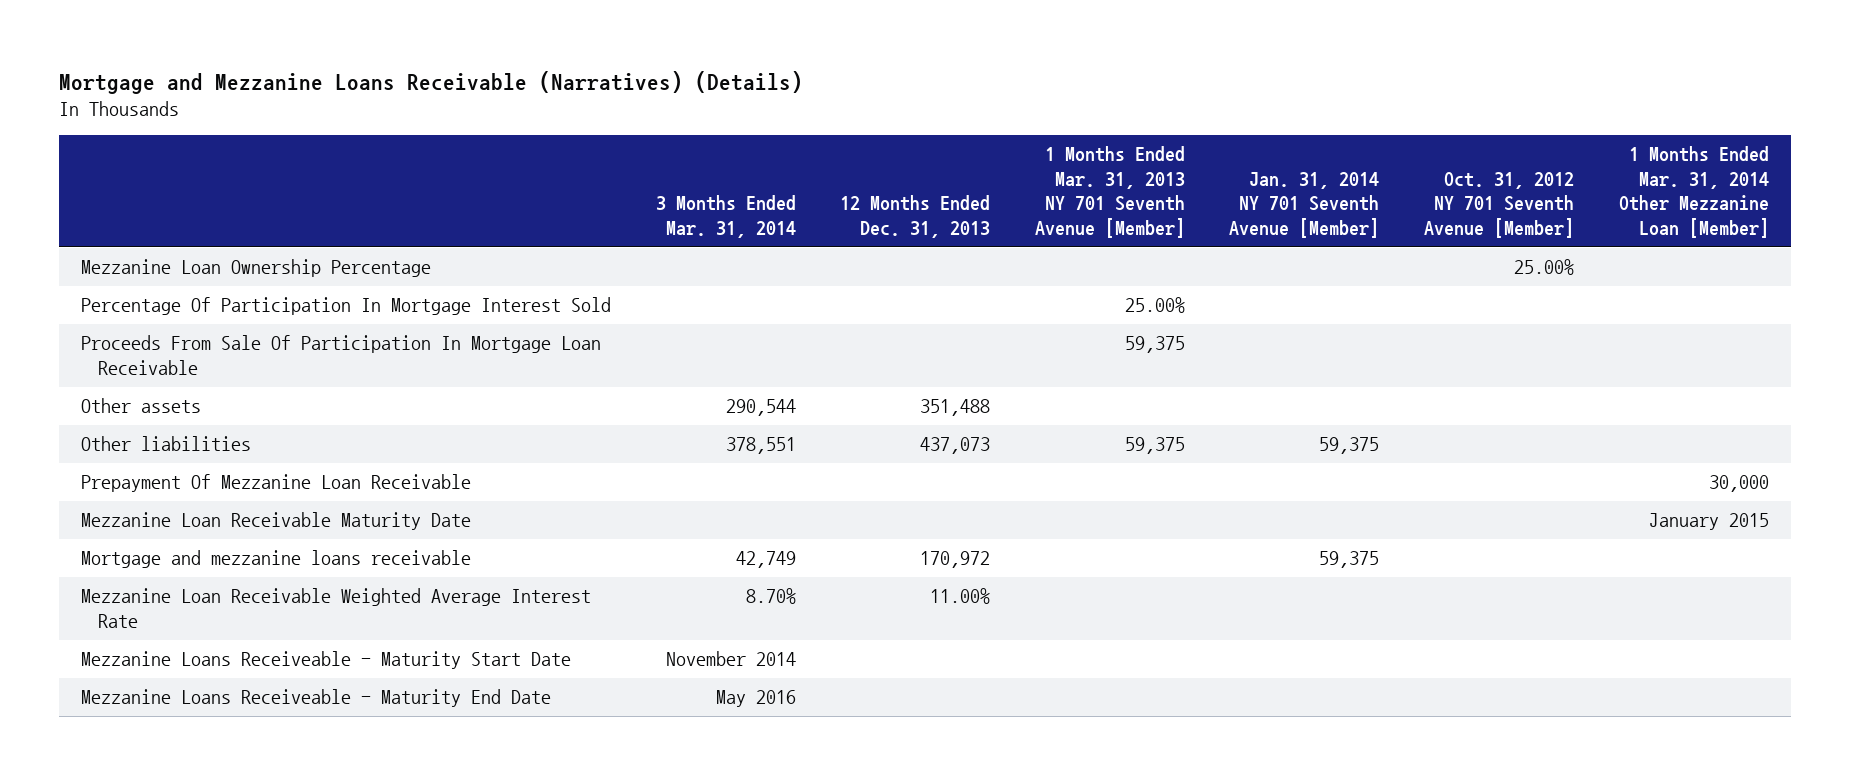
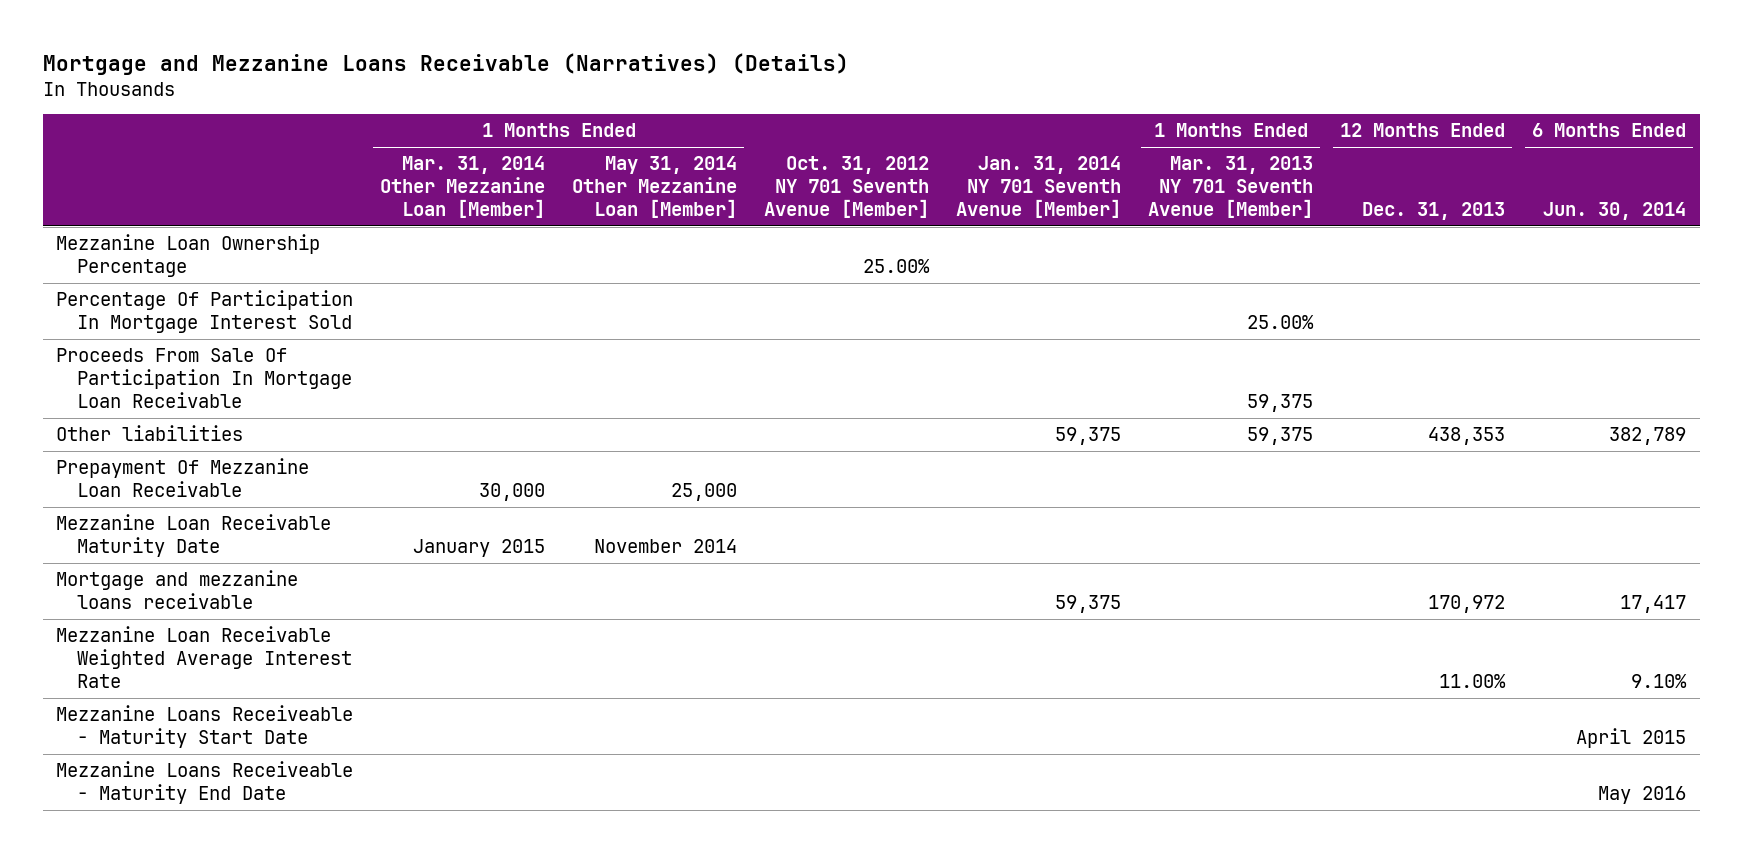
- | 3 Months Ended Mar. 31, 2014 | 12 Months Ended Dec. 31, 2013 | 1 Months Ended Mar. 31, 2013 NY 701 Seventh Avenue [Member] | Jan. 31, 2014 NY 701 Seventh Avenue [Member] | Oct. 31, 2012 NY 701 Seventh Avenue [Member] | 1 Months Ended Mar. 31, 2014 Other Mezzanine Loan [Member]
+ | 1 Months Ended Mar. 31, 2014 Other Mezzanine Loan [Member] | 1 Months Ended May 31, 2014 Other Mezzanine Loan [Member] | Oct. 31, 2012 NY 701 Seventh Avenue [Member] | Jan. 31, 2014 NY 701 Seventh Avenue [Member] | 1 Months Ended Mar. 31, 2013 NY 701 Seventh Avenue [Member] | 12 Months Ended Dec. 31, 2013 | 6 Months Ended Jun. 30, 2014
- Other assets | 290,544 | 351,488 | | | |
- Other liabilities | 378,551 | 437,073 | 59,375 | 59,375 | |
+ Other liabilities | | | | 59,375 | 59,375 | 438,353 | 382,789

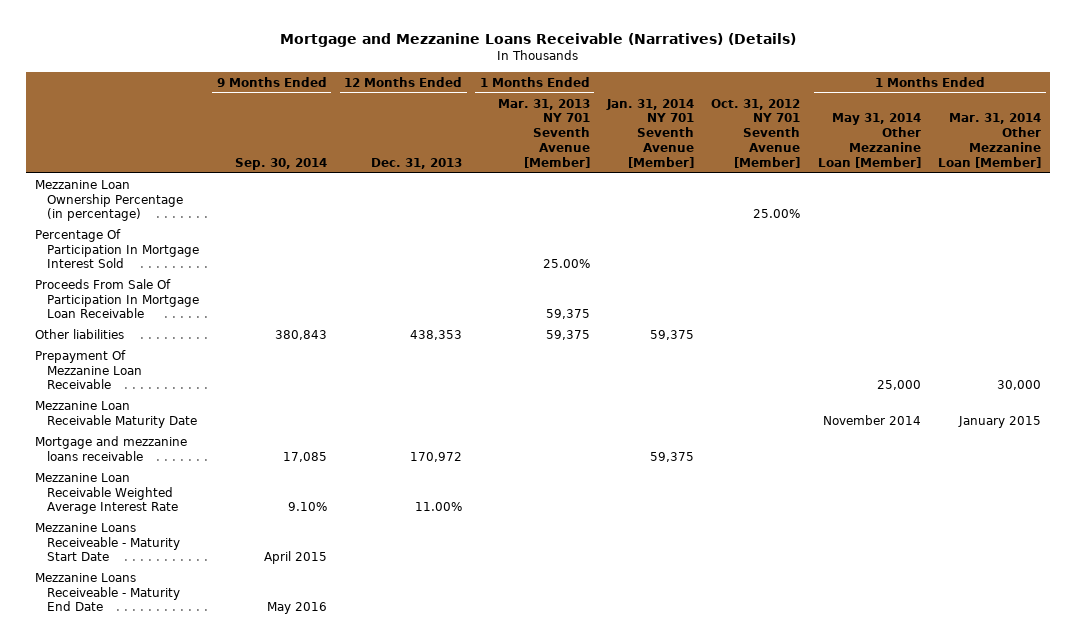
- | 1 Months Ended Mar. 31, 2014 Other Mezzanine Loan [Member] | 1 Months Ended May 31, 2014 Other Mezzanine Loan [Member] | Oct. 31, 2012 NY 701 Seventh Avenue [Member] | Jan. 31, 2014 NY 701 Seventh Avenue [Member] | 1 Months Ended Mar. 31, 2013 NY 701 Seventh Avenue [Member] | 12 Months Ended Dec. 31, 2013 | 6 Months Ended Jun. 30, 2014
+ | 9 Months Ended Sep. 30, 2014 | 12 Months Ended Dec. 31, 2013 | 1 Months Ended Mar. 31, 2013 NY 701 Seventh Avenue [Member] | Jan. 31, 2014 NY 701 Seventh Avenue [Member] | Oct. 31, 2012 NY 701 Seventh Avenue [Member] | 1 Months Ended May 31, 2014 Other Mezzanine Loan [Member] | 1 Months Ended Mar. 31, 2014 Other Mezzanine Loan [Member]
- Mezzanine Loan Ownership Percentage | | | 25.00% | | | |
+ Mezzanine Loan Ownership Percentage (in percentage) | | | | | 25.00% | |

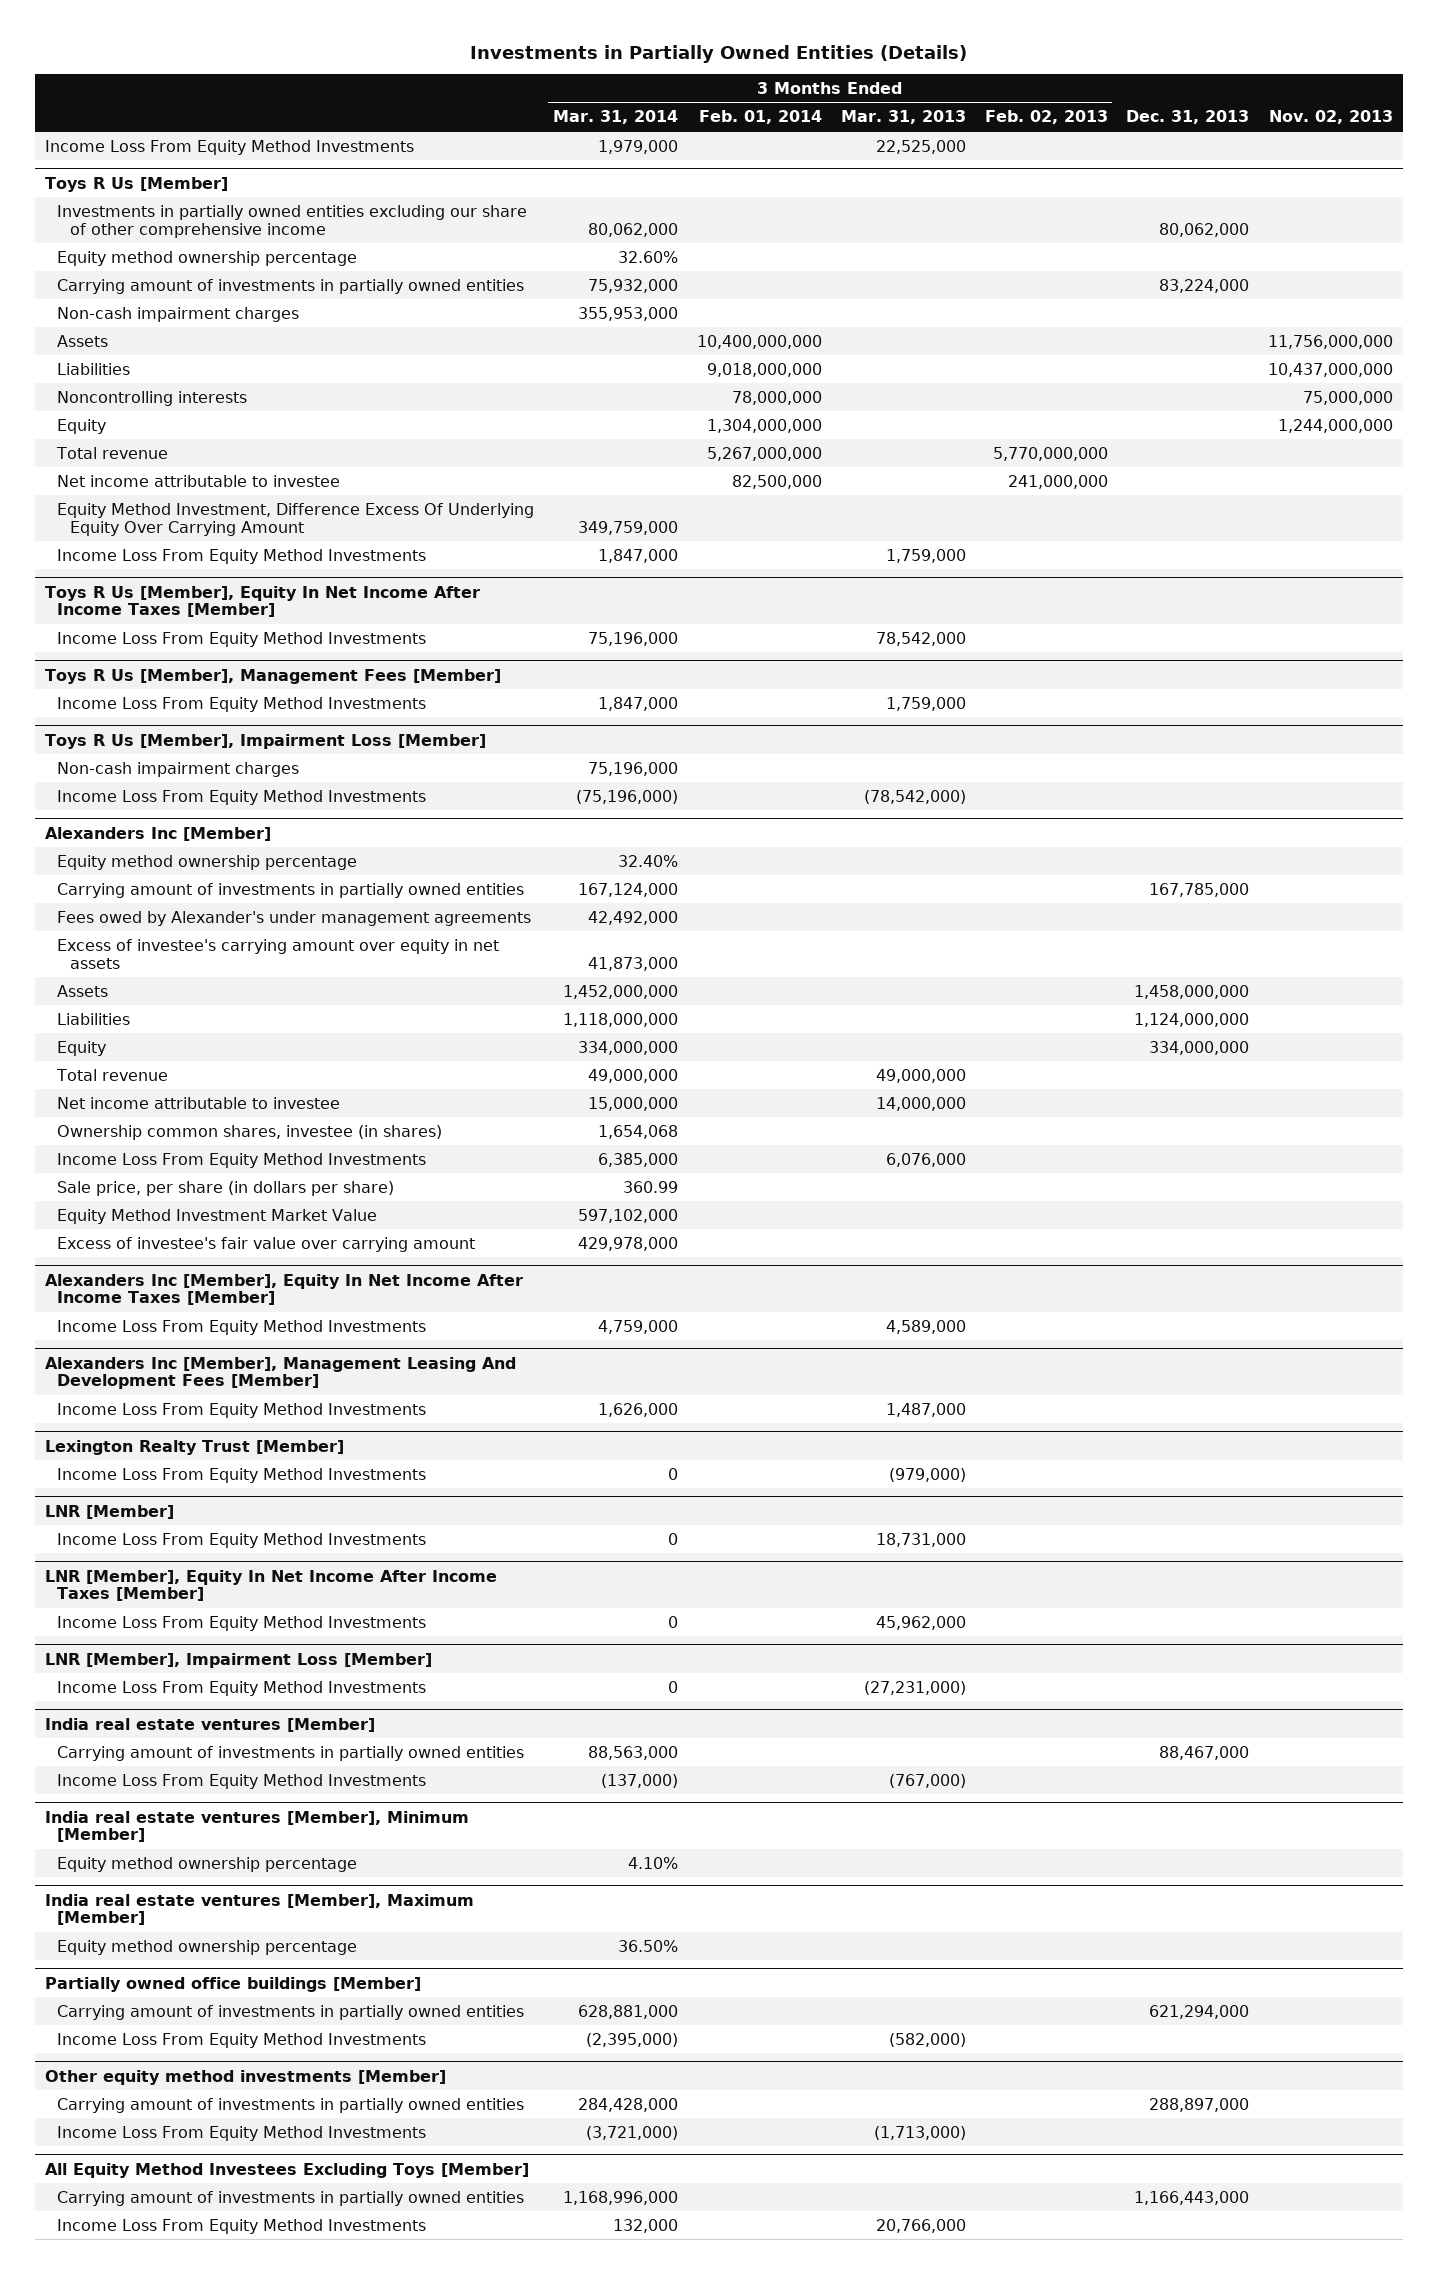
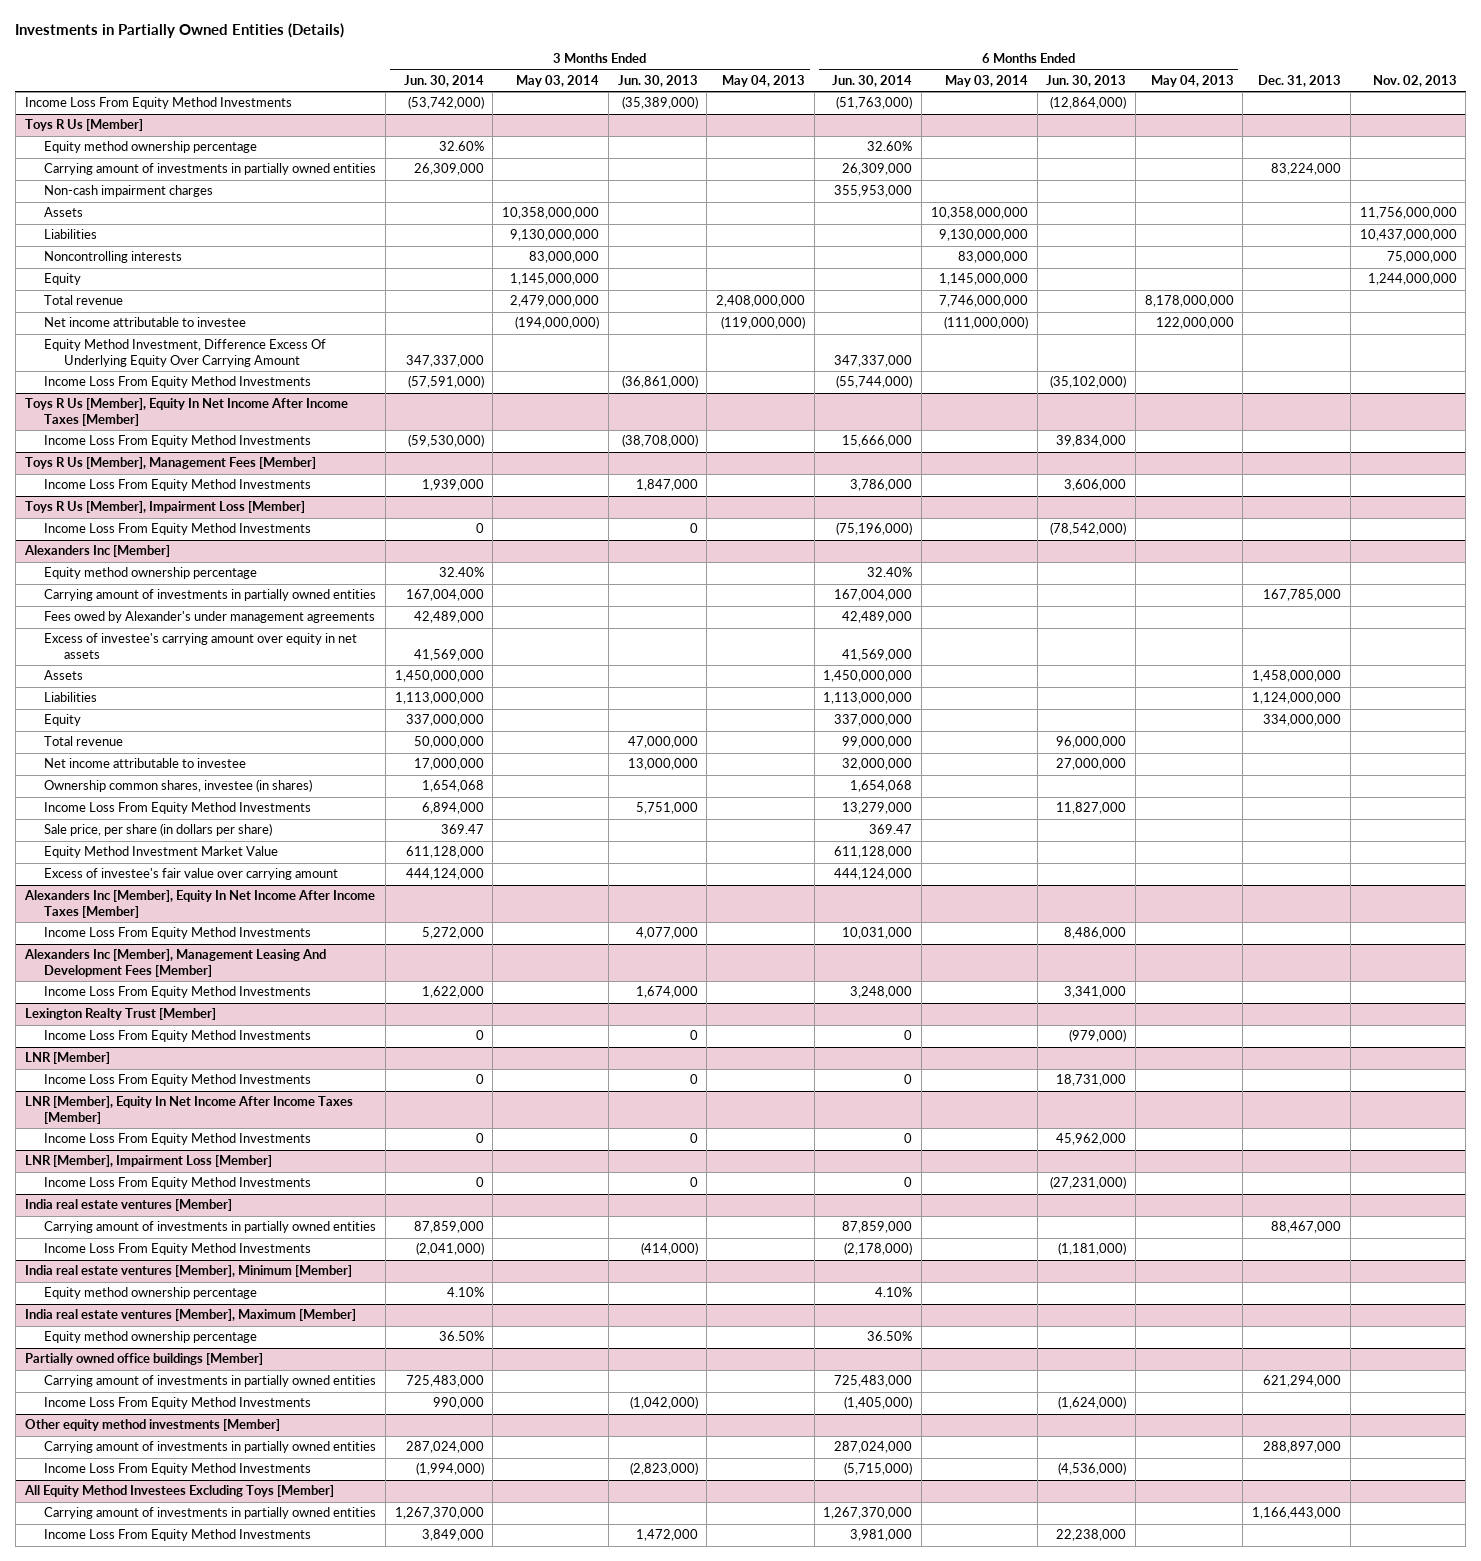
- | 3 Months Ended Mar. 31, 2014 | 3 Months Ended Feb. 01, 2014 | 3 Months Ended Mar. 31, 2013 | 3 Months Ended Feb. 02, 2013 | Dec. 31, 2013 | Nov. 02, 2013
+ | 3 Months Ended Jun. 30, 2014 | 3 Months Ended May 03, 2014 | 3 Months Ended Jun. 30, 2013 | 3 Months Ended May 04, 2013 | 6 Months Ended Jun. 30, 2014 | 6 Months Ended May 03, 2014 | 6 Months Ended Jun. 30, 2013 | 6 Months Ended May 04, 2013 | Dec. 31, 2013 | Nov. 02, 2013
@ Toys R Us [Member]
- Investments in partially owned entities excluding our share of other comprehensive income | 80,062,000 | | | | 80,062,000 |
@ Toys R Us [Member], Impairment Loss [Member]
- Non-cash impairment charges | 75,196,000 | | | | |

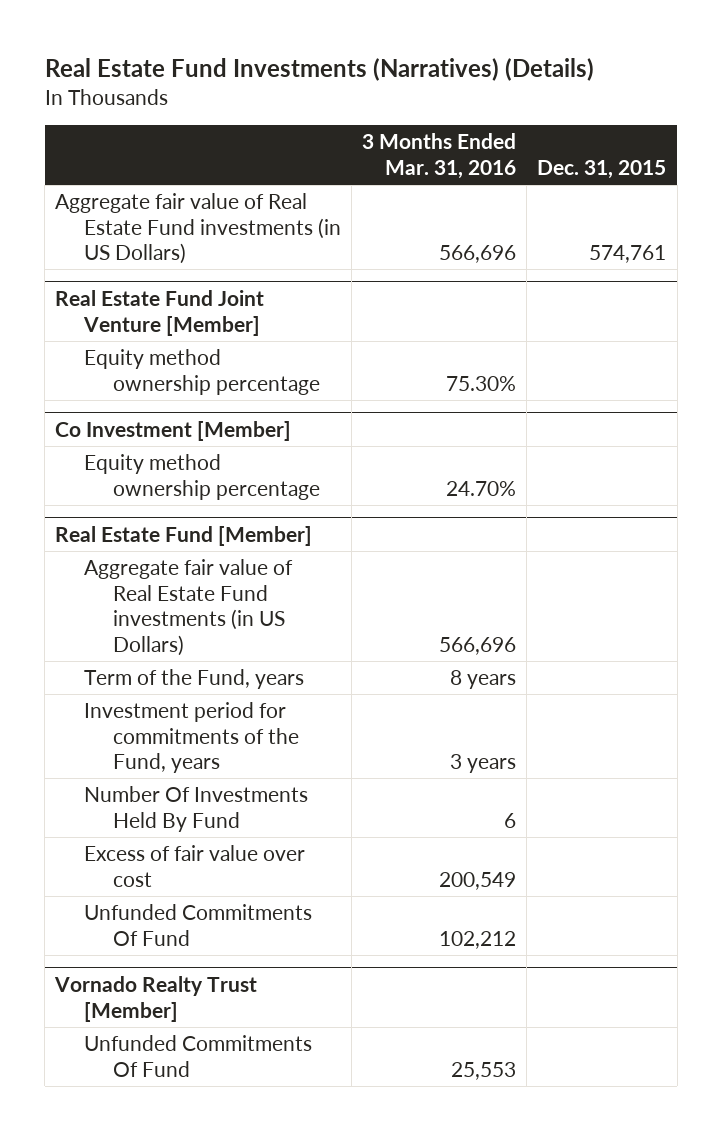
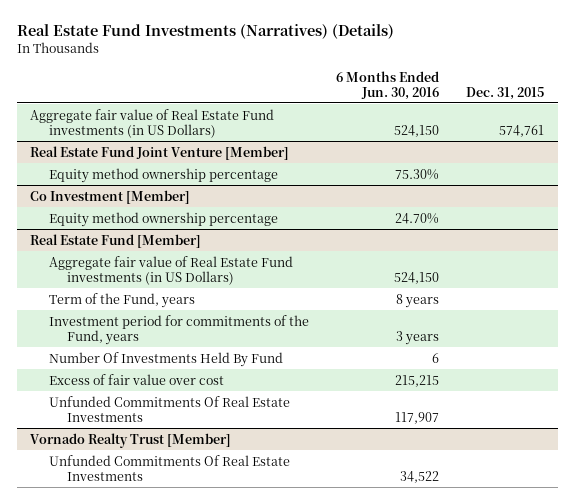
- | 3 Months Ended Mar. 31, 2016 | Dec. 31, 2015
+ | 6 Months Ended Jun. 30, 2016 | Dec. 31, 2015
@ Real Estate Fund [Member]
- Unfunded Commitments Of Fund | 102,212 |
+ Unfunded Commitments Of Real Estate Investments | 117,907 |
@ Vornado Realty Trust [Member]
- Unfunded Commitments Of Fund | 25,553 |
+ Unfunded Commitments Of Real Estate Investments | 34,522 |

